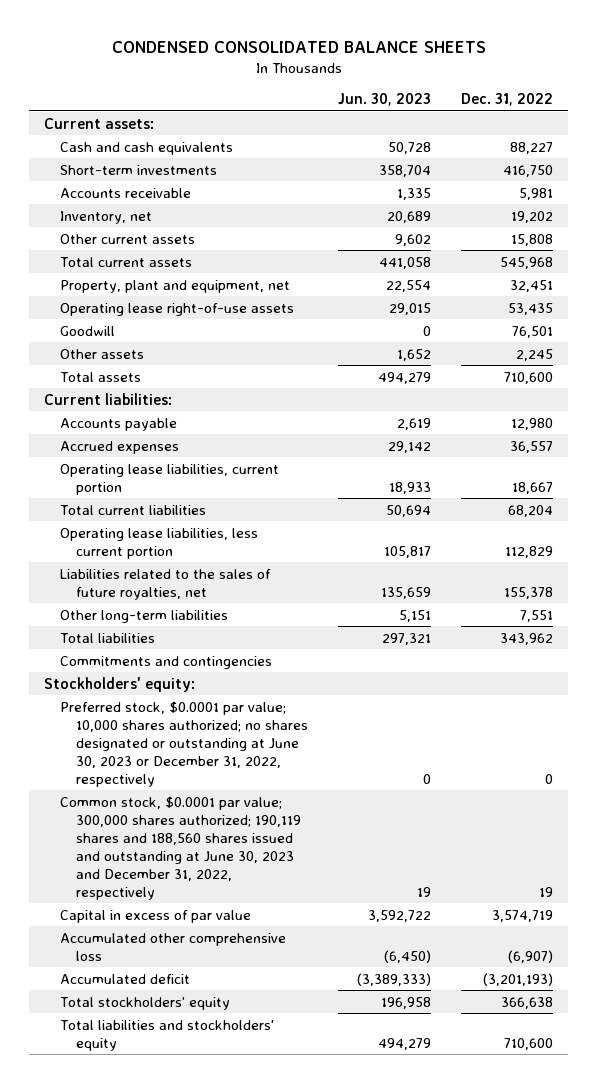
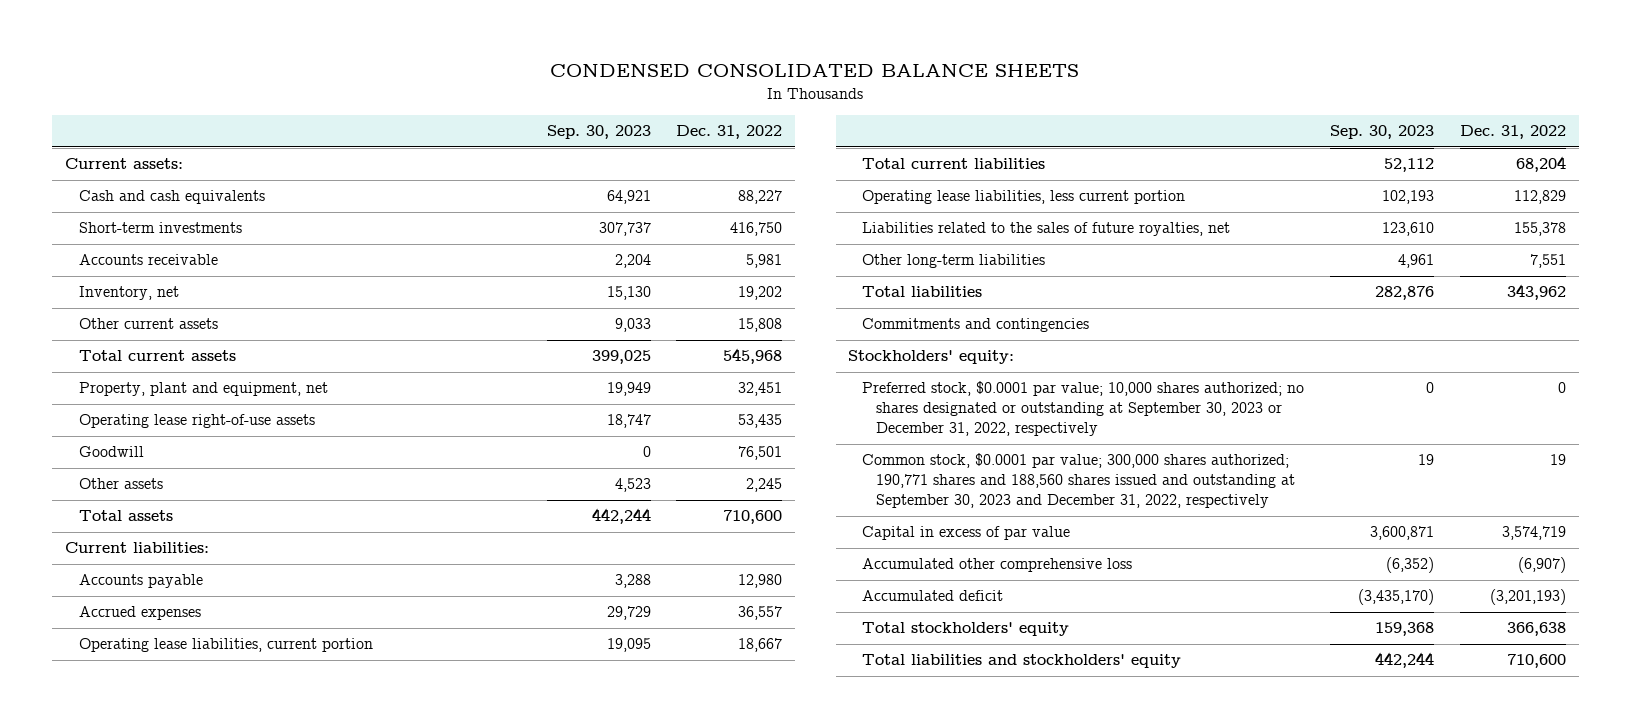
- | Jun. 30, 2023 | Dec. 31, 2022
+ | Sep. 30, 2023 | Dec. 31, 2022
- Preferred stock, $0.0001 par value; 10,000 shares authorized; no shares designated or outstanding at June 30, 2023 or December 31, 2022, respectively | 0 | 0
- Common stock, $0.0001 par value; 300,000 shares authorized; 190,119 shares and 188,560 shares issued and outstanding at June 30, 2023 and December 31, 2022, respectively | 19 | 19
+ Preferred stock, $0.0001 par value; 10,000 shares authorized; no shares designated or outstanding at September 30, 2023 or December 31, 2022, respectively | 0 | 0
+ Common stock, $0.0001 par value; 300,000 shares authorized; 190,771 shares and 188,560 shares issued and outstanding at September 30, 2023 and December 31, 2022, respectively | 19 | 19

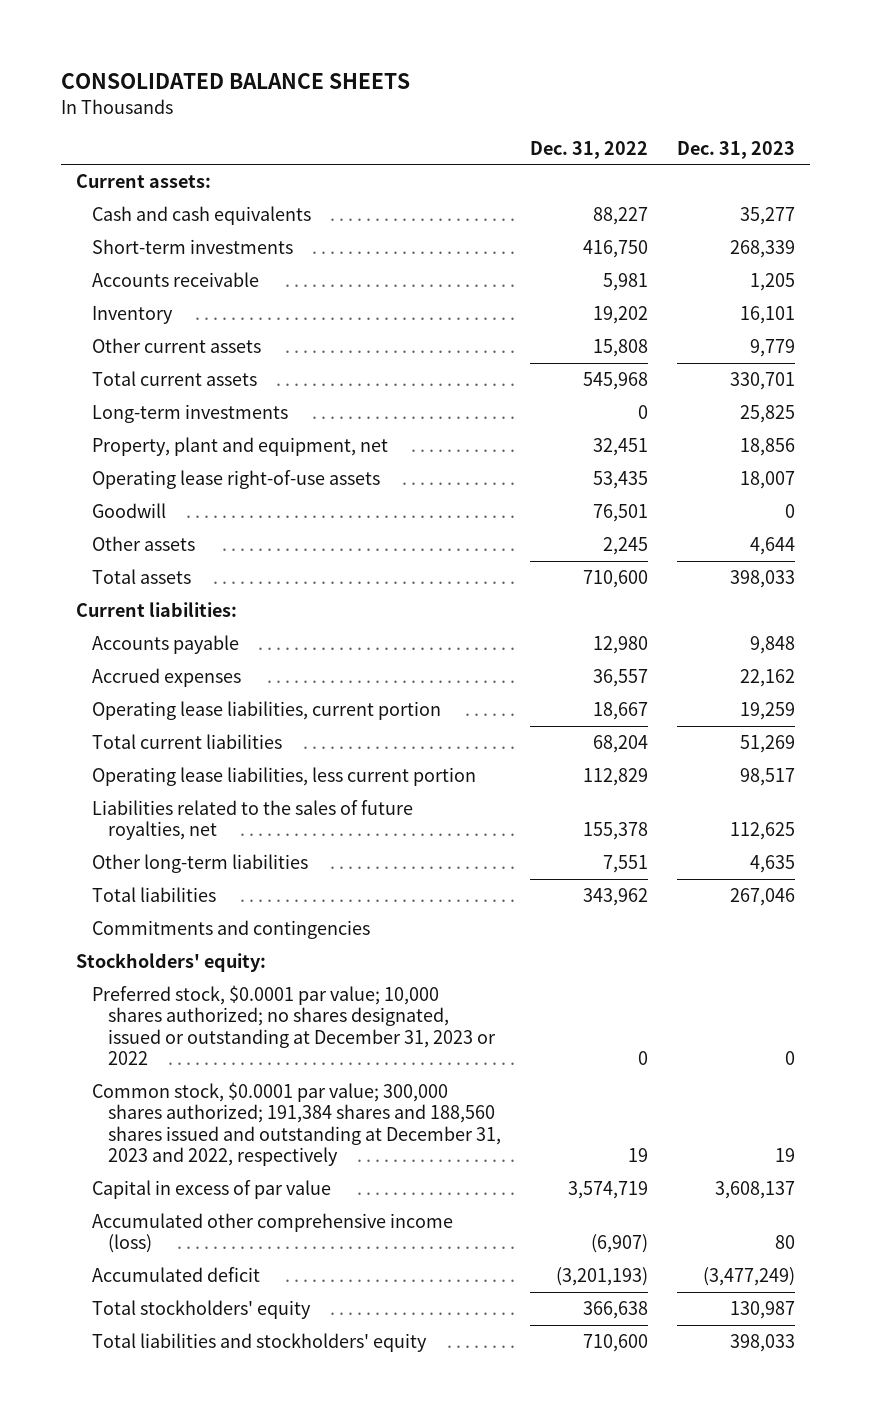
- CONDENSED CONSOLIDATED BALANCE SHEETS
+ CONSOLIDATED BALANCE SHEETS
- | Sep. 30, 2023 | Dec. 31, 2022
+ | Dec. 31, 2022 | Dec. 31, 2023
- Inventory, net | 15,130 | 19,202
+ Inventory | 19,202 | 16,101
+ Long-term investments | 0 | 25,825
- Preferred stock, $0.0001 par value; 10,000 shares authorized; no shares designated or outstanding at September 30, 2023 or December 31, 2022, respectively | 0 | 0
- Common stock, $0.0001 par value; 300,000 shares authorized; 190,771 shares and 188,560 shares issued and outstanding at September 30, 2023 and December 31, 2022, respectively | 19 | 19
+ Preferred stock, $0.0001 par value; 10,000 shares authorized; no shares designated, issued or outstanding at December 31, 2023 or 2022 | 0 | 0
+ Common stock, $0.0001 par value; 300,000 shares authorized; 191,384 shares and 188,560 shares issued and outstanding at December 31, 2023 and 2022, respectively | 19 | 19
- Accumulated other comprehensive loss | (6,352) | (6,907)
+ Accumulated other comprehensive income (loss) | (6,907) | 80

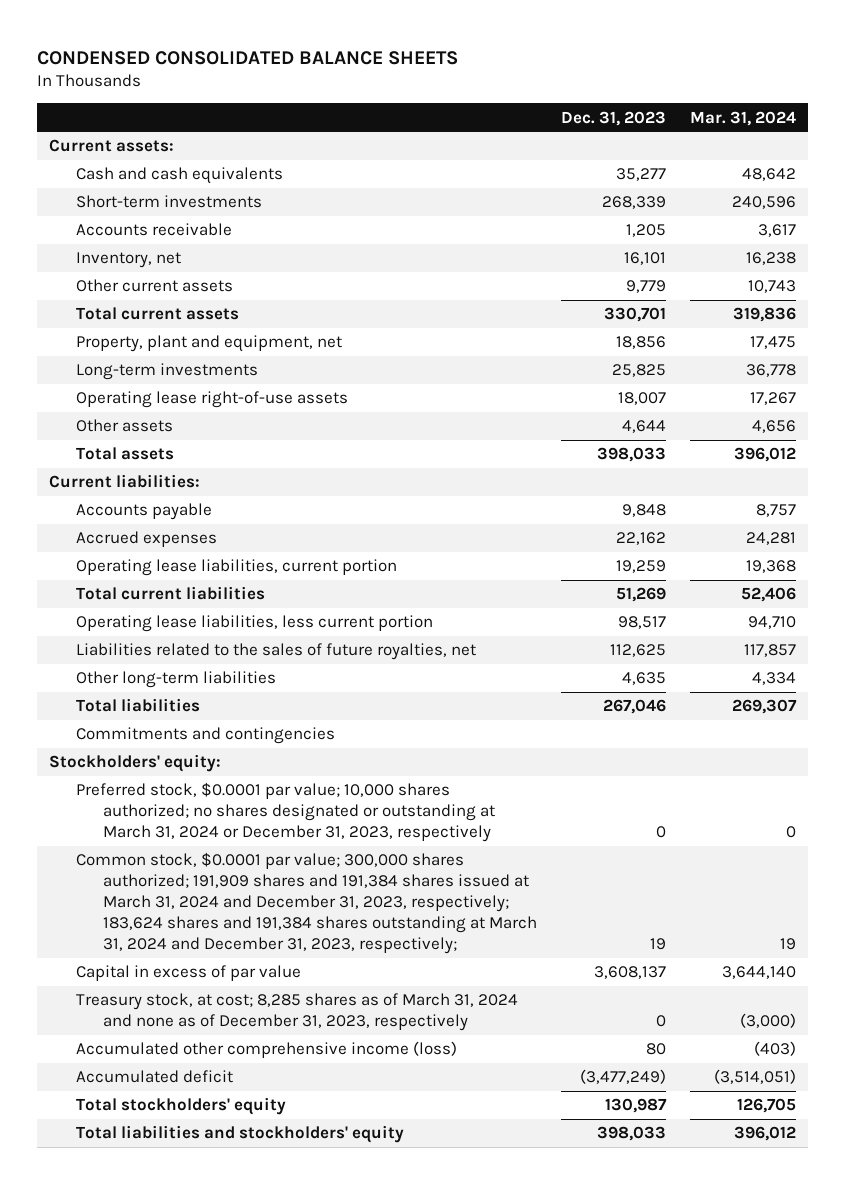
- CONSOLIDATED BALANCE SHEETS
+ CONDENSED CONSOLIDATED BALANCE SHEETS
- | Dec. 31, 2022 | Dec. 31, 2023
+ | Dec. 31, 2023 | Mar. 31, 2024
- Inventory | 19,202 | 16,101
+ Inventory, net | 16,101 | 16,238
moved down: Long-term investments | 25,825 | 36,778
- Goodwill | 76,501 | 0
- Preferred stock, $0.0001 par value; 10,000 shares authorized; no shares designated, issued or outstanding at December 31, 2023 or 2022 | 0 | 0
- Common stock, $0.0001 par value; 300,000 shares authorized; 191,384 shares and 188,560 shares issued and outstanding at December 31, 2023 and 2022, respectively | 19 | 19
+ Preferred stock, $0.0001 par value; 10,000 shares authorized; no shares designated or outstanding at March 31, 2024 or December 31, 2023, respectively | 0 | 0
+ Common stock, $0.0001 par value; 300,000 shares authorized; 191,909 shares and 191,384 shares issued at March 31, 2024 and December 31, 2023, respectively; 183,624 shares and 191,384 shares outstanding at March 31, 2024 and December 31, 2023, respectively; | 19 | 19
+ Treasury stock, at cost; 8,285 shares as of March 31, 2024 and none as of December 31, 2023, respectively | 0 | (3,000)

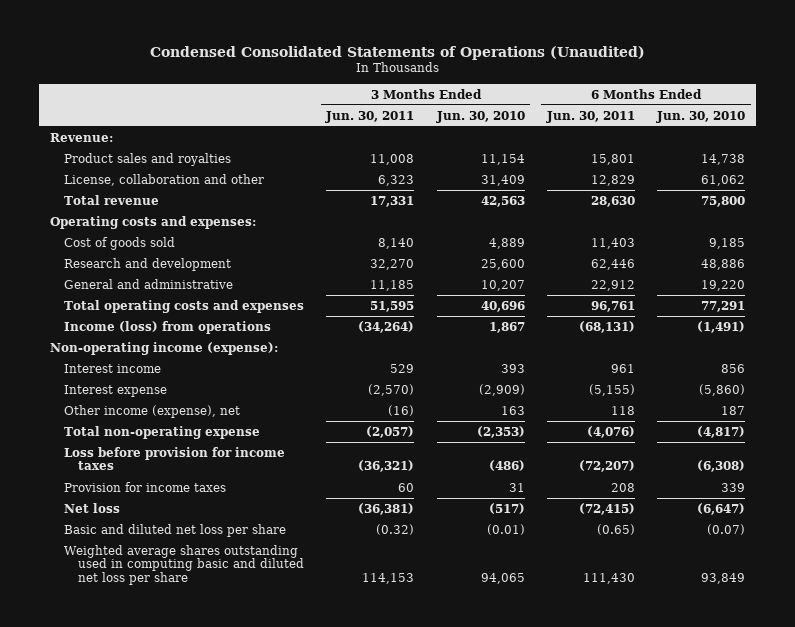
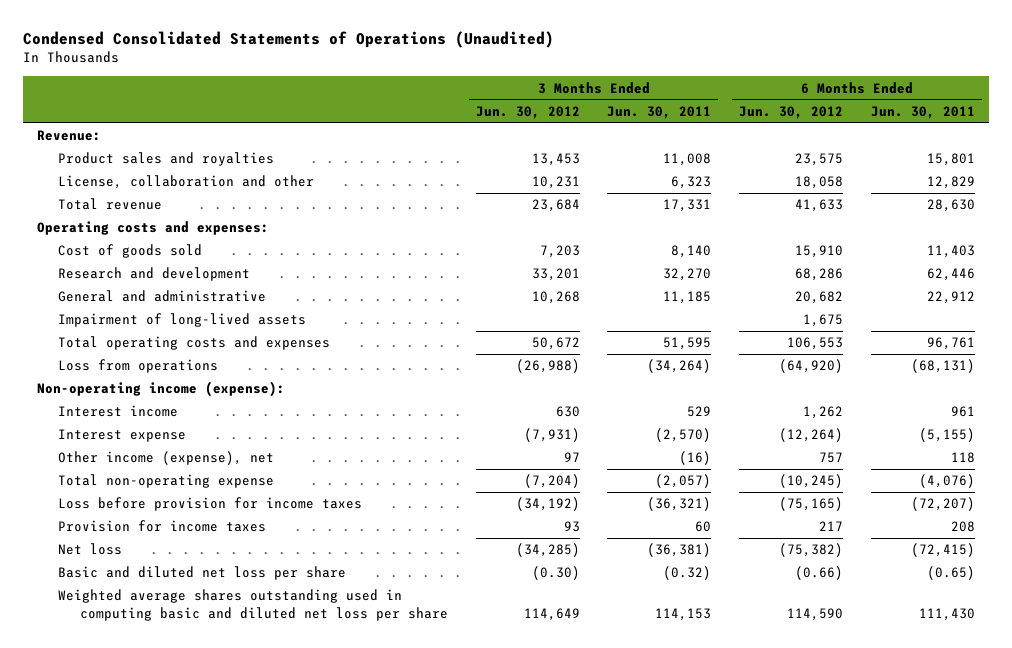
- | 3 Months Ended Jun. 30, 2011 | 3 Months Ended Jun. 30, 2010 | 6 Months Ended Jun. 30, 2011 | 6 Months Ended Jun. 30, 2010
+ | 3 Months Ended Jun. 30, 2012 | 3 Months Ended Jun. 30, 2011 | 6 Months Ended Jun. 30, 2012 | 6 Months Ended Jun. 30, 2011
+ Impairment of long-lived assets | | | 1,675 |
- Income (loss) from operations | (34,264) | 1,867 | (68,131) | (1,491)
+ Loss from operations | (26,988) | (34,264) | (64,920) | (68,131)

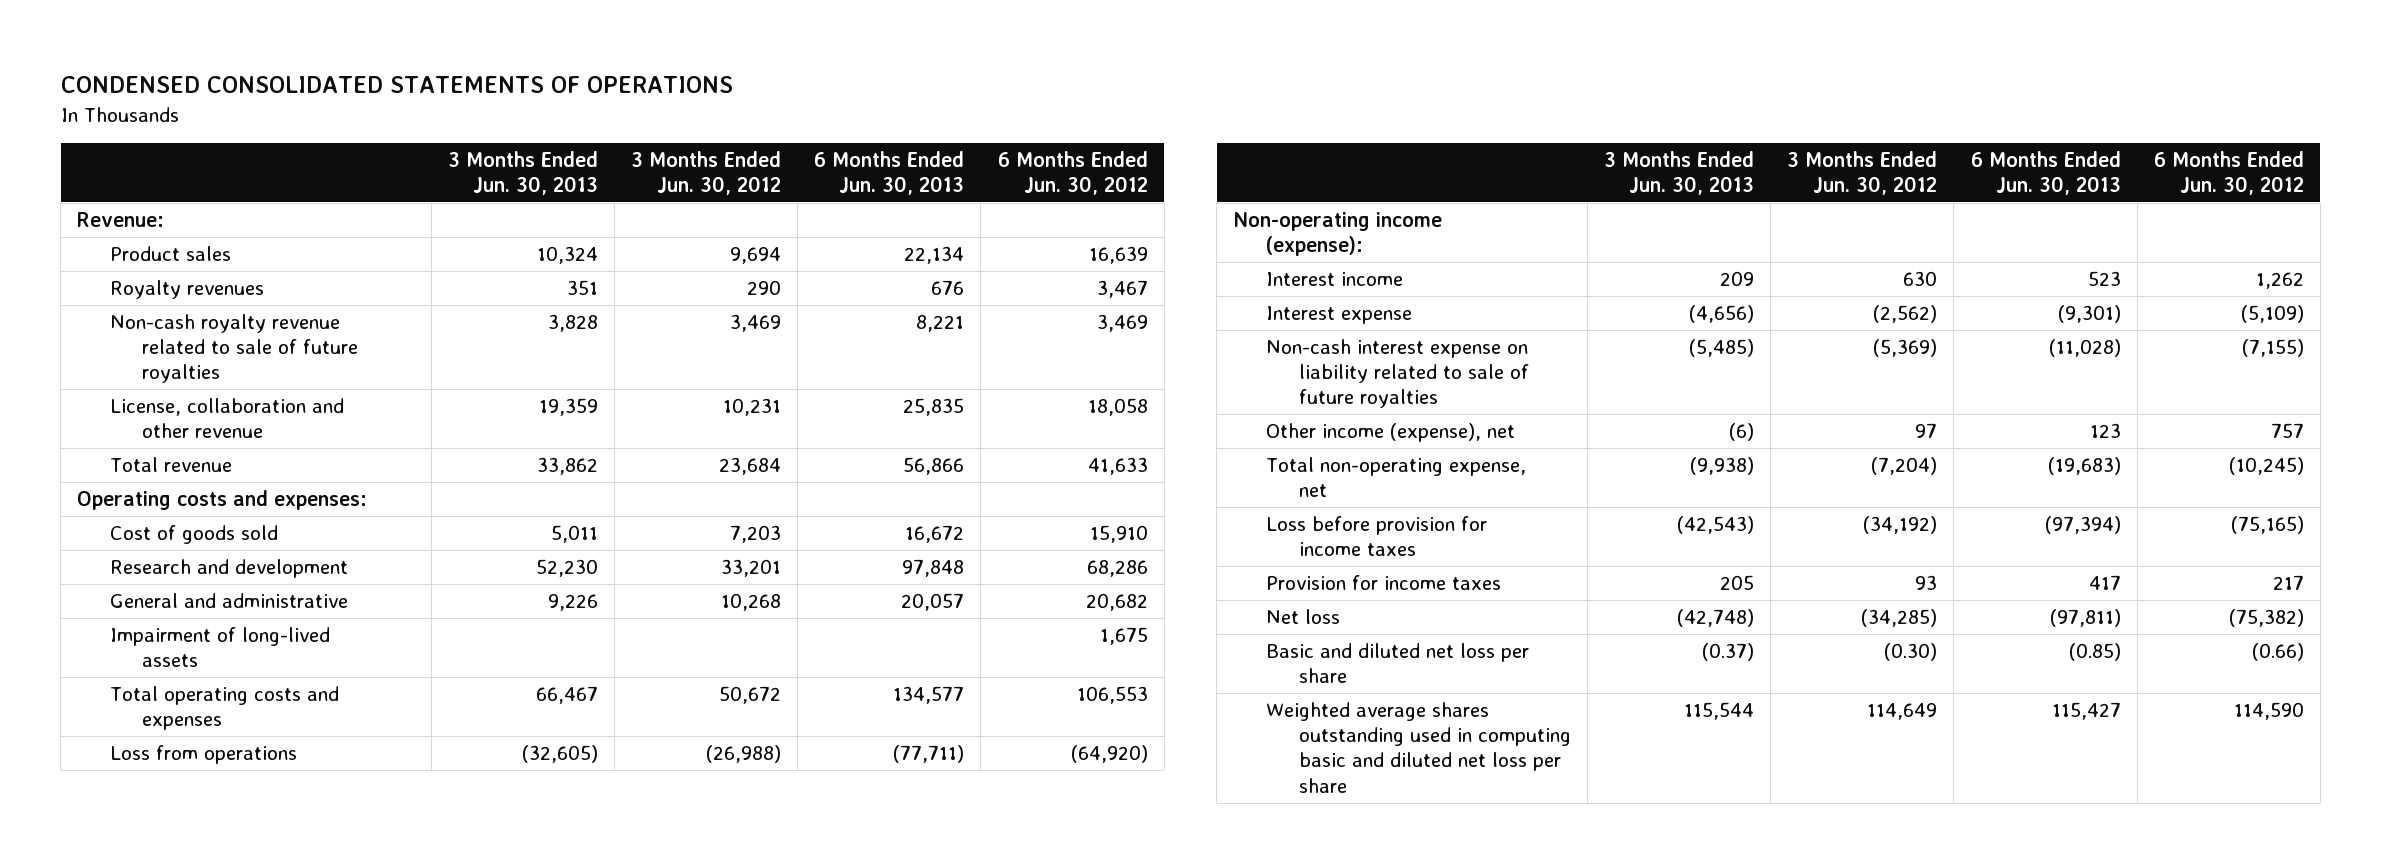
- Condensed Consolidated Statements of Operations (Unaudited)
+ CONDENSED CONSOLIDATED STATEMENTS OF OPERATIONS
- | 3 Months Ended Jun. 30, 2012 | 3 Months Ended Jun. 30, 2011 | 6 Months Ended Jun. 30, 2012 | 6 Months Ended Jun. 30, 2011
+ | 3 Months Ended Jun. 30, 2013 | 3 Months Ended Jun. 30, 2012 | 6 Months Ended Jun. 30, 2013 | 6 Months Ended Jun. 30, 2012
- Product sales and royalties | 13,453 | 11,008 | 23,575 | 15,801
- License, collaboration and other | 10,231 | 6,323 | 18,058 | 12,829
+ Product sales | 10,324 | 9,694 | 22,134 | 16,639
+ Royalty revenues | 351 | 290 | 676 | 3,467
+ Non-cash royalty revenue related to sale of future royalties | 3,828 | 3,469 | 8,221 | 3,469
+ License, collaboration and other revenue | 19,359 | 10,231 | 25,835 | 18,058
- Interest expense | (7,931) | (2,570) | (12,264) | (5,155)
+ Interest expense | (4,656) | (2,562) | (9,301) | (5,109)
+ Non-cash interest expense on liability related to sale of future royalties | (5,485) | (5,369) | (11,028) | (7,155)
- Total non-operating expense | (7,204) | (2,057) | (10,245) | (4,076)
+ Total non-operating expense, net | (9,938) | (7,204) | (19,683) | (10,245)

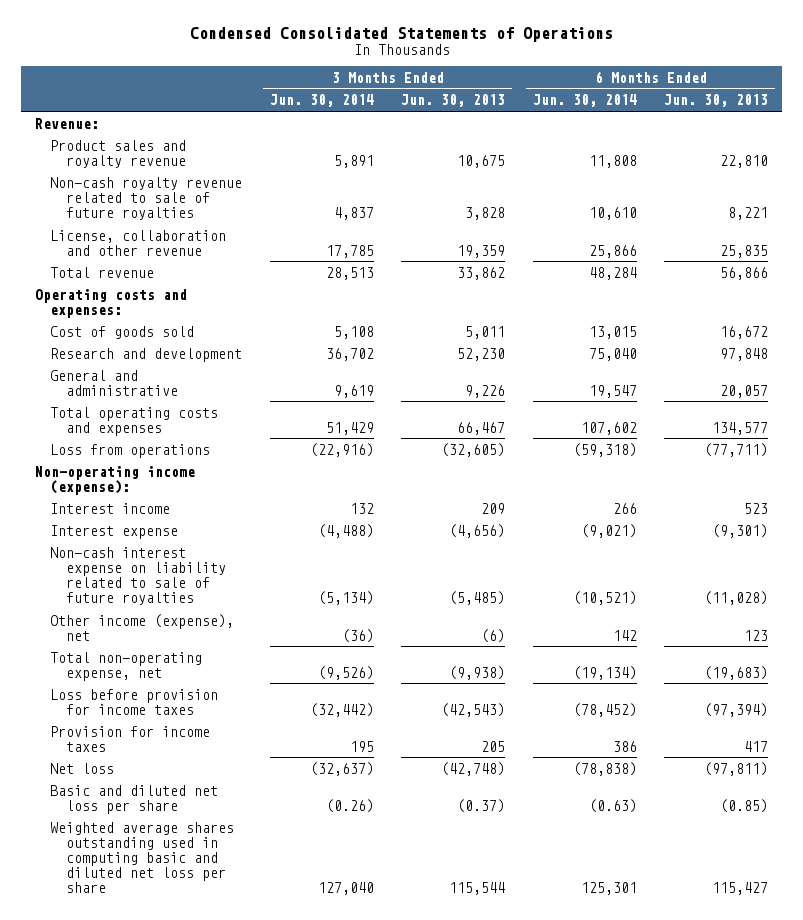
- CONDENSED CONSOLIDATED STATEMENTS OF OPERATIONS
+ Condensed Consolidated Statements of Operations
- | 3 Months Ended Jun. 30, 2013 | 3 Months Ended Jun. 30, 2012 | 6 Months Ended Jun. 30, 2013 | 6 Months Ended Jun. 30, 2012
+ | 3 Months Ended Jun. 30, 2014 | 3 Months Ended Jun. 30, 2013 | 6 Months Ended Jun. 30, 2014 | 6 Months Ended Jun. 30, 2013
- Product sales | 10,324 | 9,694 | 22,134 | 16,639
- Royalty revenues | 351 | 290 | 676 | 3,467
+ Product sales and royalty revenue | 5,891 | 10,675 | 11,808 | 22,810
- Impairment of long-lived assets | | | | 1,675

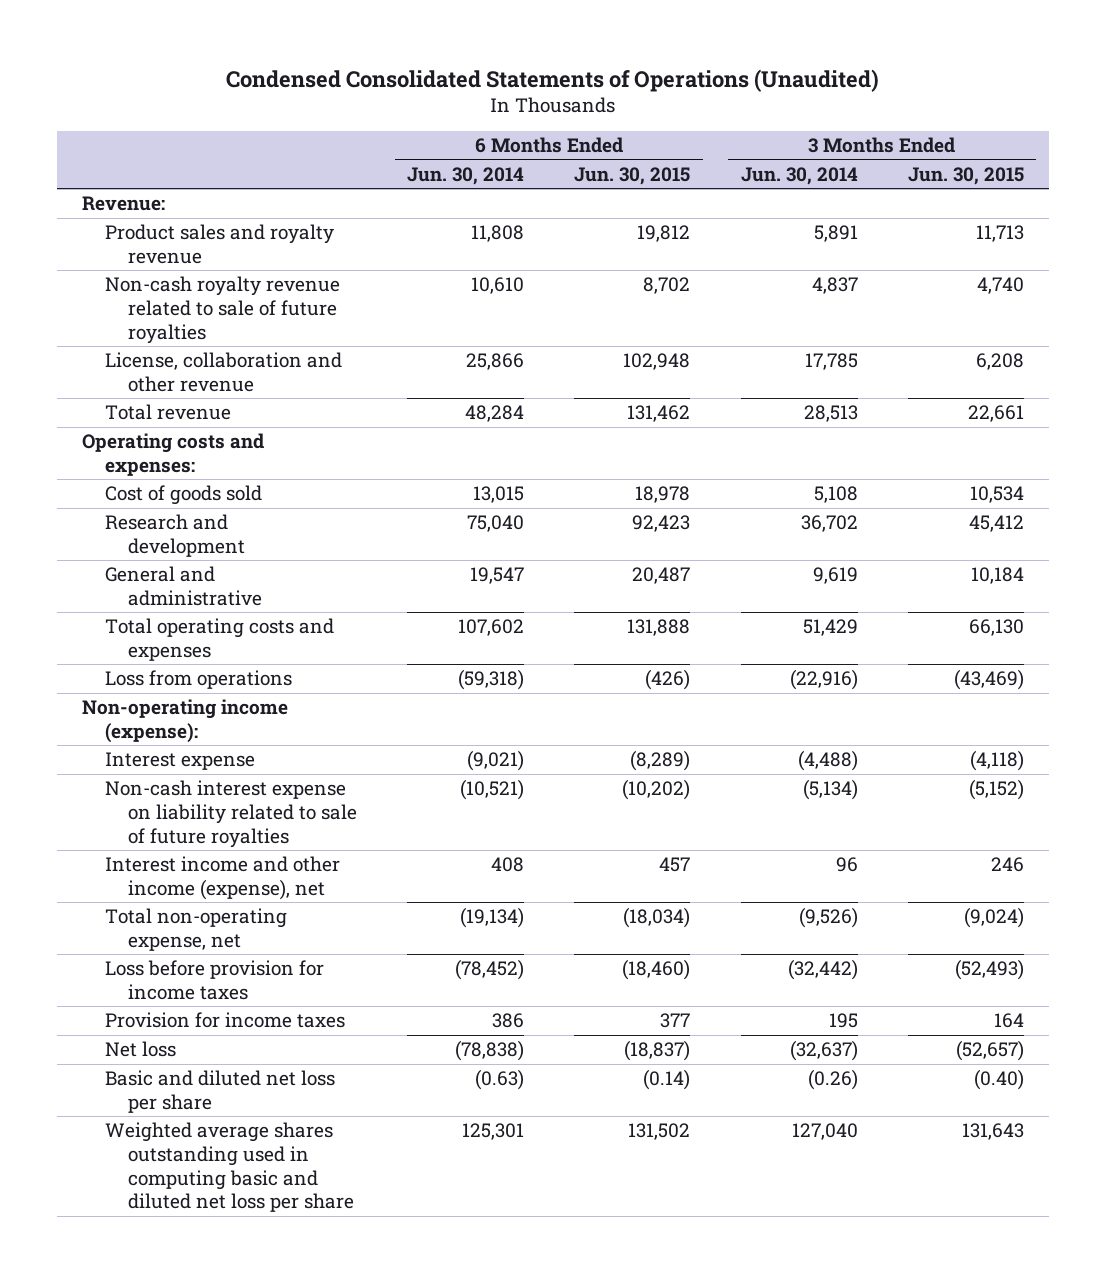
- Condensed Consolidated Statements of Operations
+ Condensed Consolidated Statements of Operations (Unaudited)
- | 3 Months Ended Jun. 30, 2014 | 3 Months Ended Jun. 30, 2013 | 6 Months Ended Jun. 30, 2014 | 6 Months Ended Jun. 30, 2013
+ | 6 Months Ended Jun. 30, 2014 | 6 Months Ended Jun. 30, 2015 | 3 Months Ended Jun. 30, 2014 | 3 Months Ended Jun. 30, 2015
- Interest income | 132 | 209 | 266 | 523
- Other income (expense), net | (36) | (6) | 142 | 123
+ Interest income and other income (expense), net | 408 | 457 | 96 | 246

